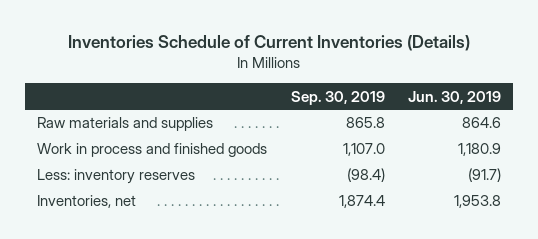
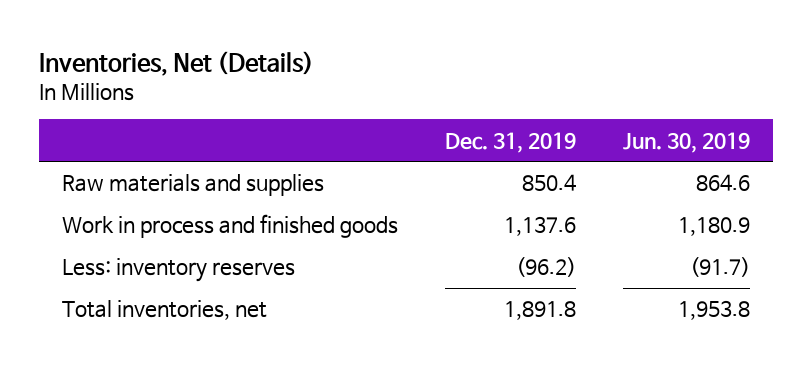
- Inventories Schedule of Current Inventories (Details)
+ Inventories, Net (Details)
- | Sep. 30, 2019 | Jun. 30, 2019
+ | Dec. 31, 2019 | Jun. 30, 2019
- Inventories, net | 1,874.4 | 1,953.8
+ Total inventories, net | 1,891.8 | 1,953.8

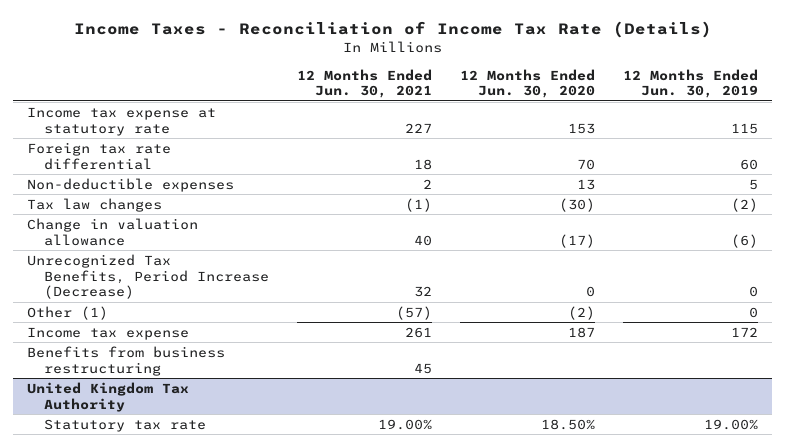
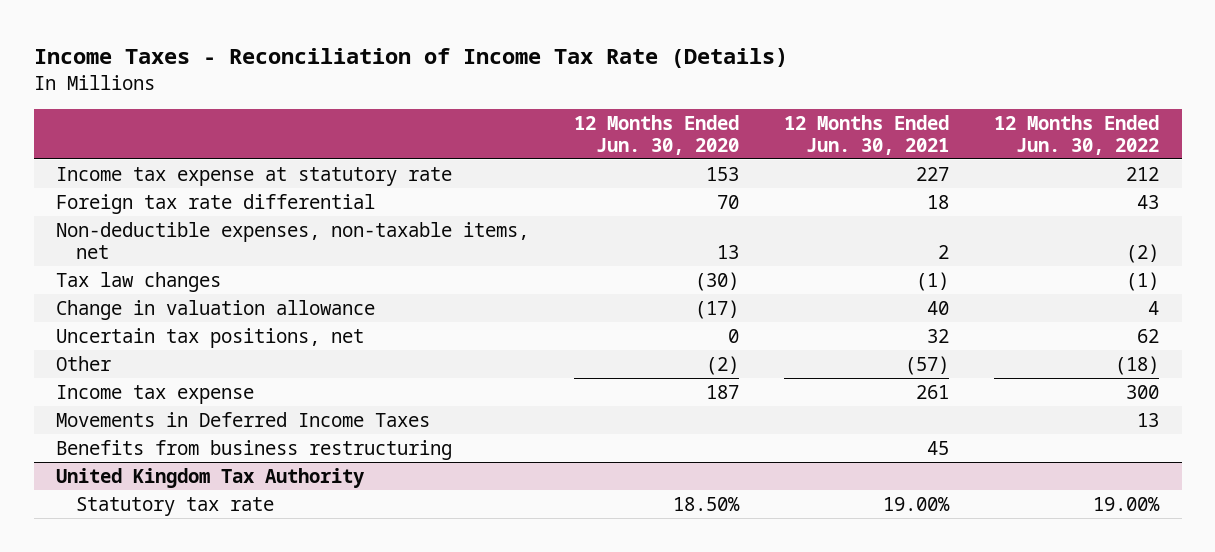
- | 12 Months Ended Jun. 30, 2021 | 12 Months Ended Jun. 30, 2020 | 12 Months Ended Jun. 30, 2019
+ | 12 Months Ended Jun. 30, 2020 | 12 Months Ended Jun. 30, 2021 | 12 Months Ended Jun. 30, 2022
- Non-deductible expenses | 2 | 13 | 5
+ Non-deductible expenses, non-taxable items, net | 13 | 2 | (2)
- Unrecognized Tax Benefits, Period Increase (Decrease) | 32 | 0 | 0
- Other (1) | (57) | (2) | 0
+ Uncertain tax positions, net | 0 | 32 | 62
+ Other | (2) | (57) | (18)
+ Movements in Deferred Income Taxes | | | 13

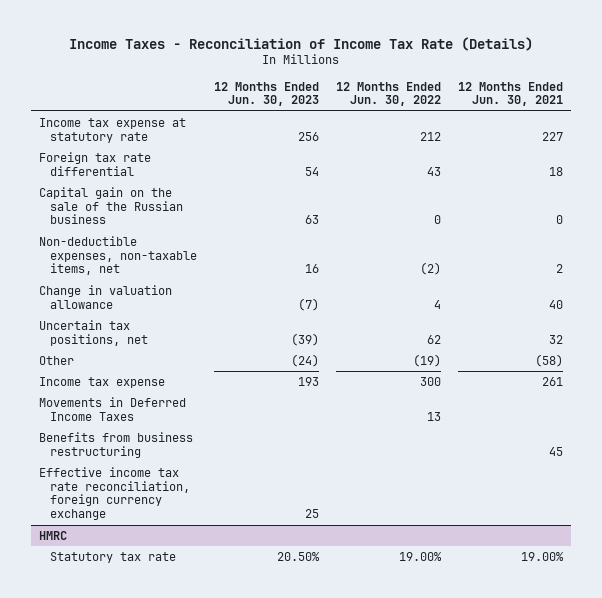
- | 12 Months Ended Jun. 30, 2020 | 12 Months Ended Jun. 30, 2021 | 12 Months Ended Jun. 30, 2022
+ | 12 Months Ended Jun. 30, 2023 | 12 Months Ended Jun. 30, 2022 | 12 Months Ended Jun. 30, 2021
+ Capital gain on the sale of the Russian business | 63 | 0 | 0
- Tax law changes | (30) | (1) | (1)
- Other | (2) | (57) | (18)
+ Other | (24) | (19) | (58)
- United Kingdom Tax Authority
+ Effective income tax rate reconciliation, foreign currency exchange | 25 | |
+ HMRC

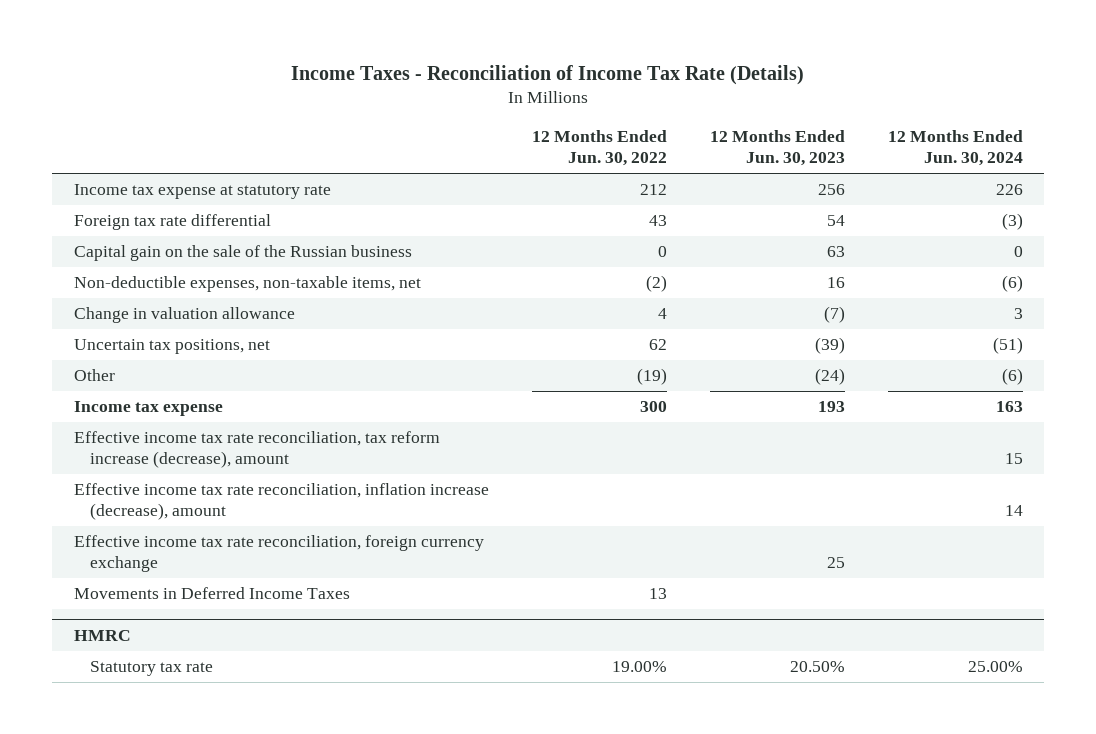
- | 12 Months Ended Jun. 30, 2023 | 12 Months Ended Jun. 30, 2022 | 12 Months Ended Jun. 30, 2021
+ | 12 Months Ended Jun. 30, 2022 | 12 Months Ended Jun. 30, 2023 | 12 Months Ended Jun. 30, 2024
- Benefits from business restructuring | | | 45
+ Effective income tax rate reconciliation, tax reform increase (decrease), amount | | | 15
+ Effective income tax rate reconciliation, inflation increase (decrease), amount | | | 14
moved down: Movements in Deferred Income Taxes | 13 | |

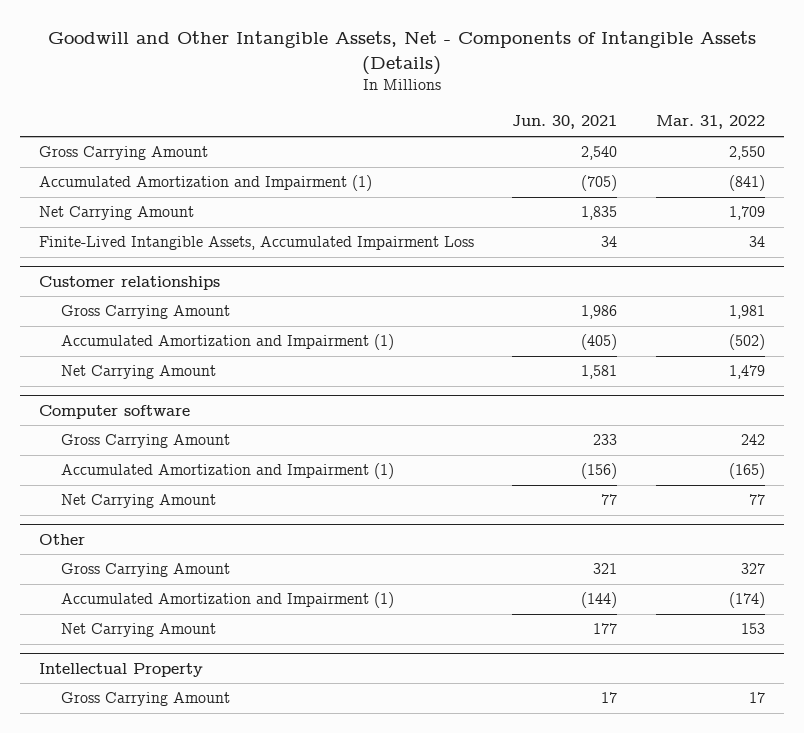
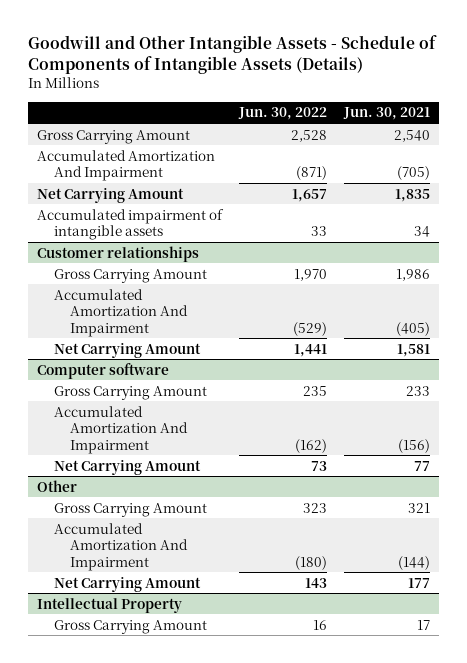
- Goodwill and Other Intangible Assets, Net - Components of Intangible Assets (Details)
+ Goodwill and Other Intangible Assets - Schedule of Components of Intangible Assets (Details)
- | Jun. 30, 2021 | Mar. 31, 2022
+ | Jun. 30, 2022 | Jun. 30, 2021
- Accumulated Amortization and Impairment (1) | (705) | (841)
+ Accumulated Amortization And Impairment | (871) | (705)
- Finite-Lived Intangible Assets, Accumulated Impairment Loss | 34 | 34
+ Accumulated impairment of intangible assets | 33 | 34
@ Customer relationships
- Accumulated Amortization and Impairment (1) | (405) | (502)
+ Accumulated Amortization And Impairment | (529) | (405)
@ Computer software
- Accumulated Amortization and Impairment (1) | (156) | (165)
+ Accumulated Amortization And Impairment | (162) | (156)
@ Other
- Accumulated Amortization and Impairment (1) | (144) | (174)
+ Accumulated Amortization And Impairment | (180) | (144)

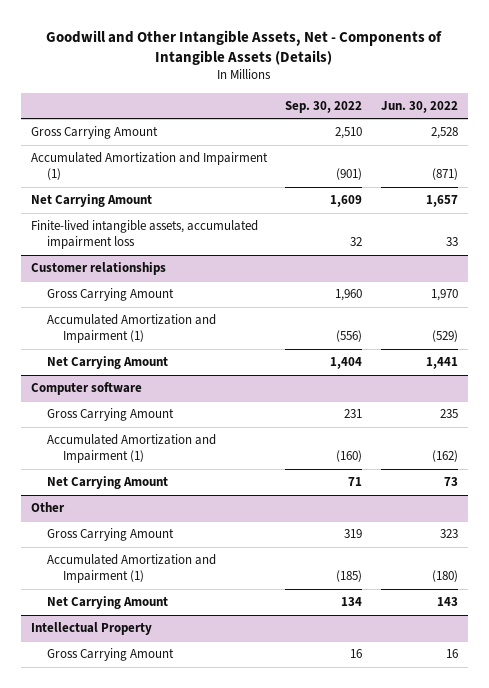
- Goodwill and Other Intangible Assets - Schedule of Components of Intangible Assets (Details)
+ Goodwill and Other Intangible Assets, Net - Components of Intangible Assets (Details)
- | Jun. 30, 2022 | Jun. 30, 2021
+ | Sep. 30, 2022 | Jun. 30, 2022
- Accumulated Amortization And Impairment | (871) | (705)
+ Accumulated Amortization and Impairment (1) | (901) | (871)
- Accumulated impairment of intangible assets | 33 | 34
+ Finite-lived intangible assets, accumulated impairment loss | 32 | 33
@ Customer relationships
- Accumulated Amortization And Impairment | (529) | (405)
+ Accumulated Amortization and Impairment (1) | (556) | (529)
@ Computer software
- Accumulated Amortization And Impairment | (162) | (156)
+ Accumulated Amortization and Impairment (1) | (160) | (162)
@ Other
- Accumulated Amortization And Impairment | (180) | (144)
+ Accumulated Amortization and Impairment (1) | (185) | (180)

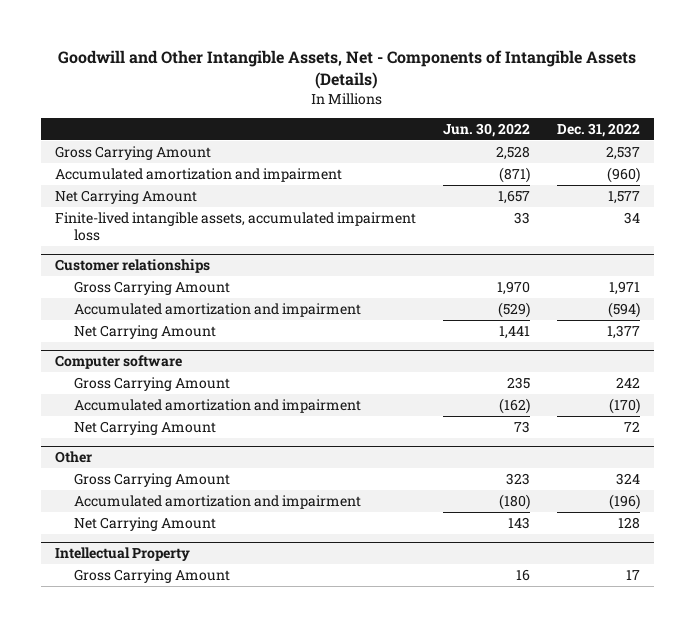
- | Sep. 30, 2022 | Jun. 30, 2022
+ | Jun. 30, 2022 | Dec. 31, 2022
- Accumulated Amortization and Impairment (1) | (901) | (871)
+ Accumulated amortization and impairment | (871) | (960)
@ Customer relationships
- Accumulated Amortization and Impairment (1) | (556) | (529)
+ Accumulated amortization and impairment | (529) | (594)
@ Computer software
- Accumulated Amortization and Impairment (1) | (160) | (162)
+ Accumulated amortization and impairment | (162) | (170)
@ Other
- Accumulated Amortization and Impairment (1) | (185) | (180)
+ Accumulated amortization and impairment | (180) | (196)

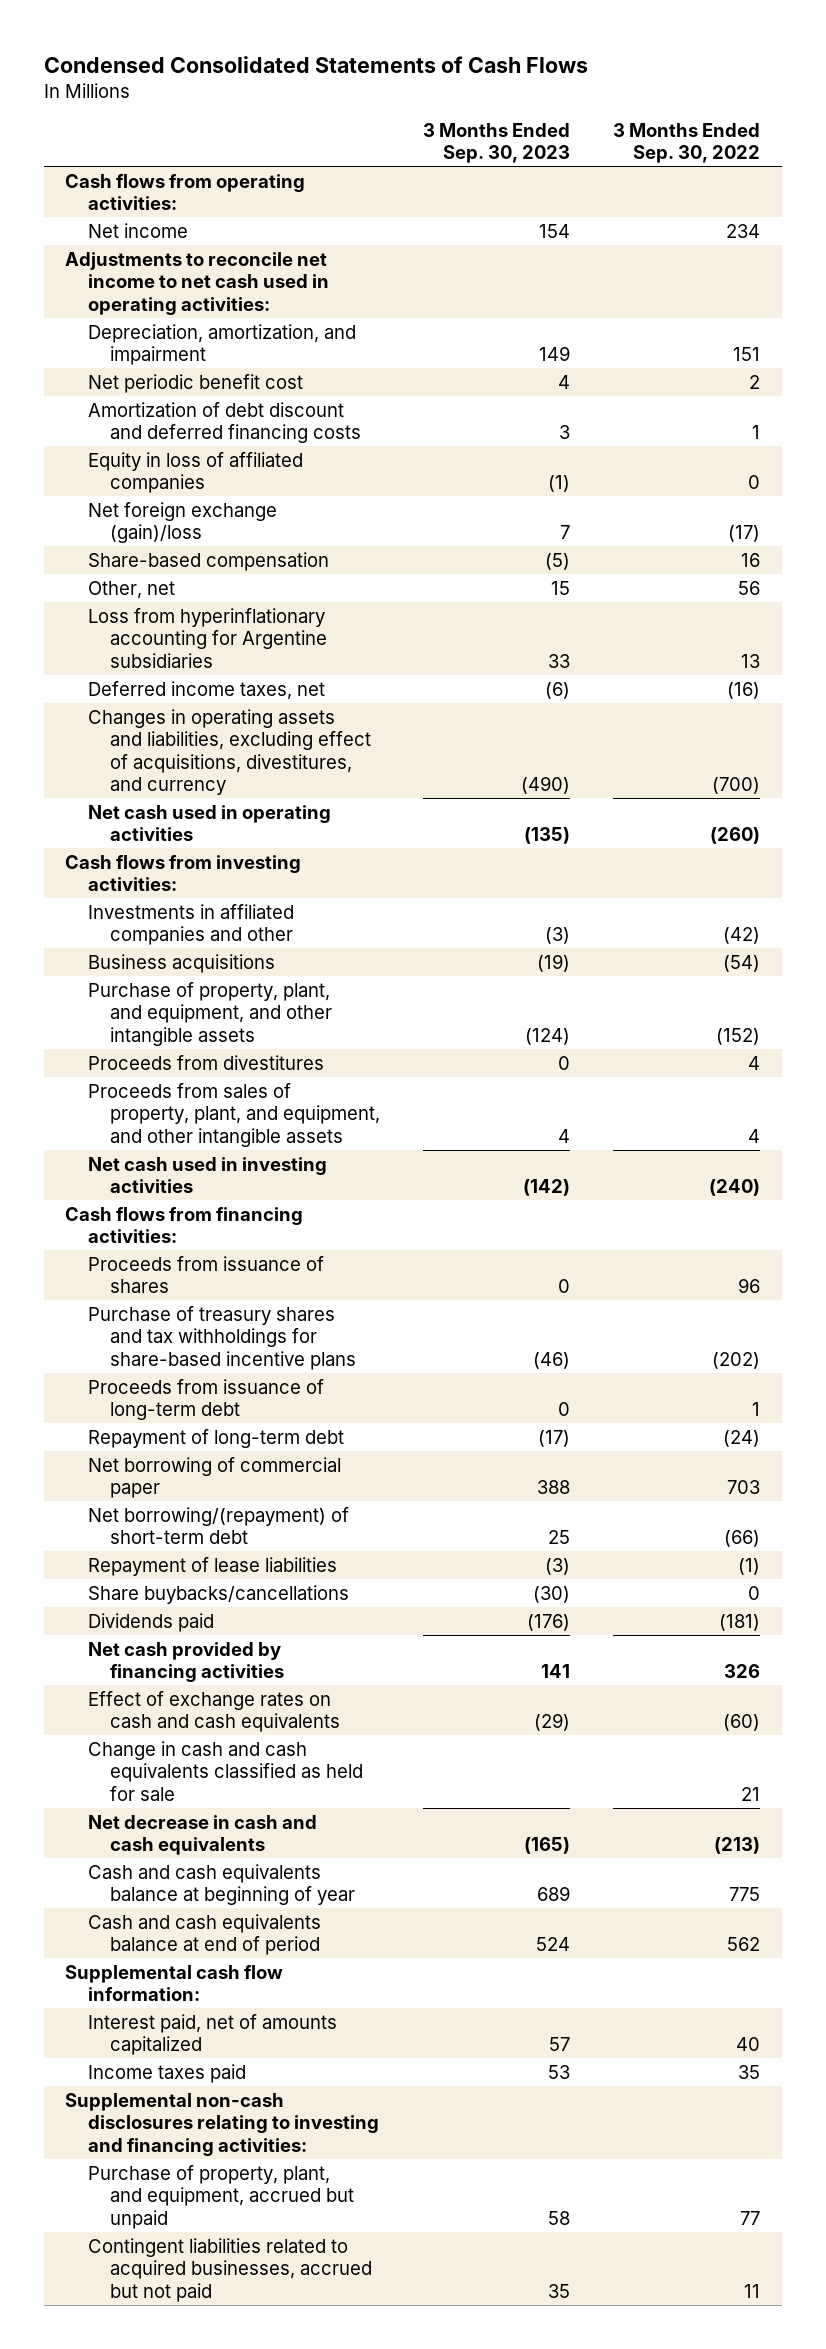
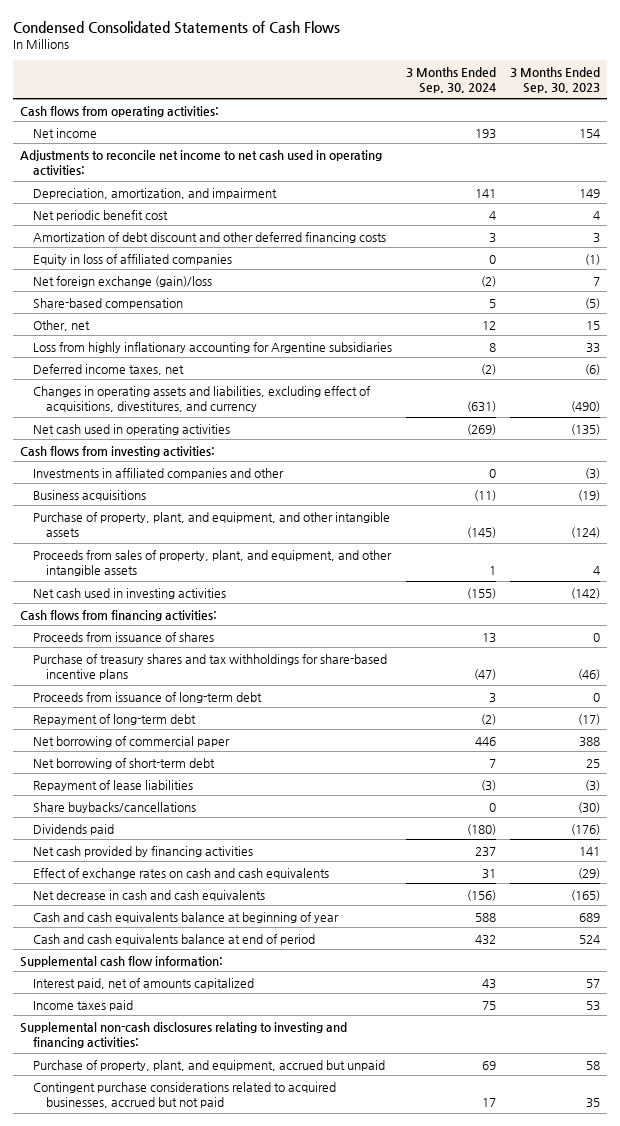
- | 3 Months Ended Sep. 30, 2023 | 3 Months Ended Sep. 30, 2022
+ | 3 Months Ended Sep. 30, 2024 | 3 Months Ended Sep. 30, 2023
- Amortization of debt discount and deferred financing costs | 3 | 1
+ Amortization of debt discount and other deferred financing costs | 3 | 3
- Loss from hyperinflationary accounting for Argentine subsidiaries | 33 | 13
+ Loss from highly inflationary accounting for Argentine subsidiaries | 8 | 33
- Proceeds from divestitures | 0 | 4
- Net borrowing/(repayment) of short-term debt | 25 | (66)
+ Net borrowing of short-term debt | 7 | 25
- Change in cash and cash equivalents classified as held for sale | | 21
- Contingent liabilities related to acquired businesses, accrued but not paid | 35 | 11
+ Contingent purchase considerations related to acquired businesses, accrued but not paid | 17 | 35

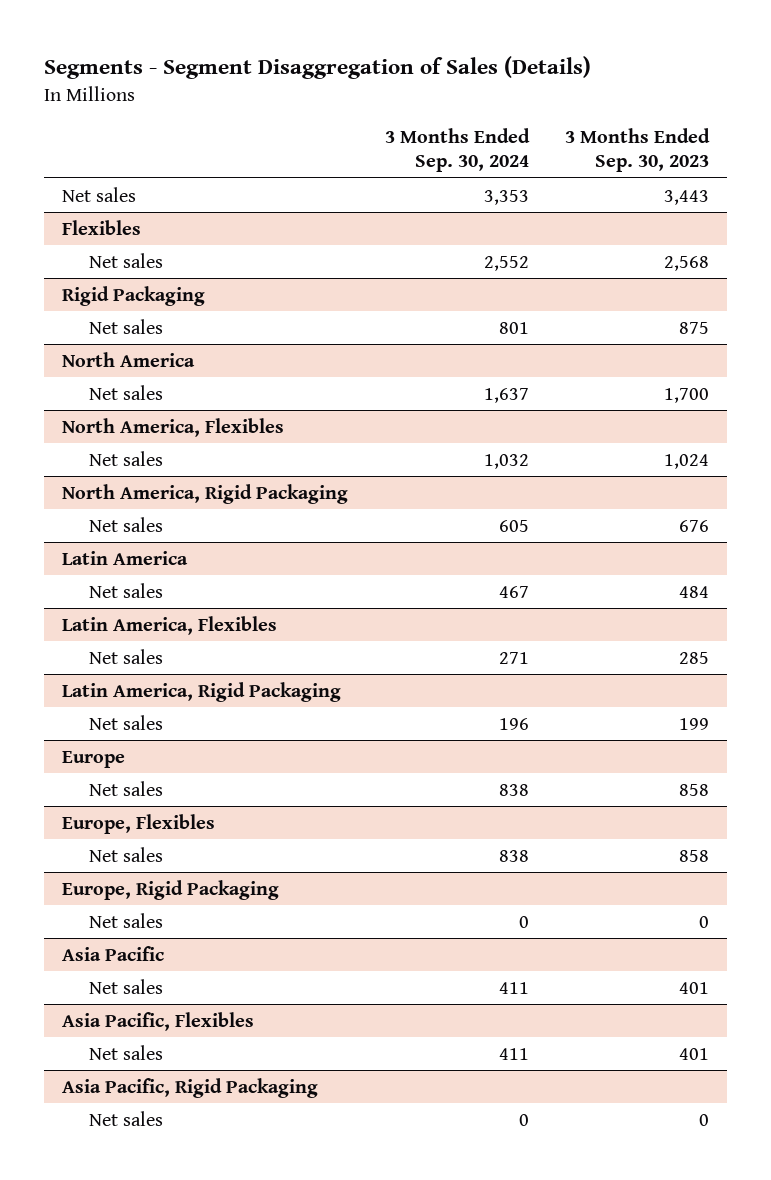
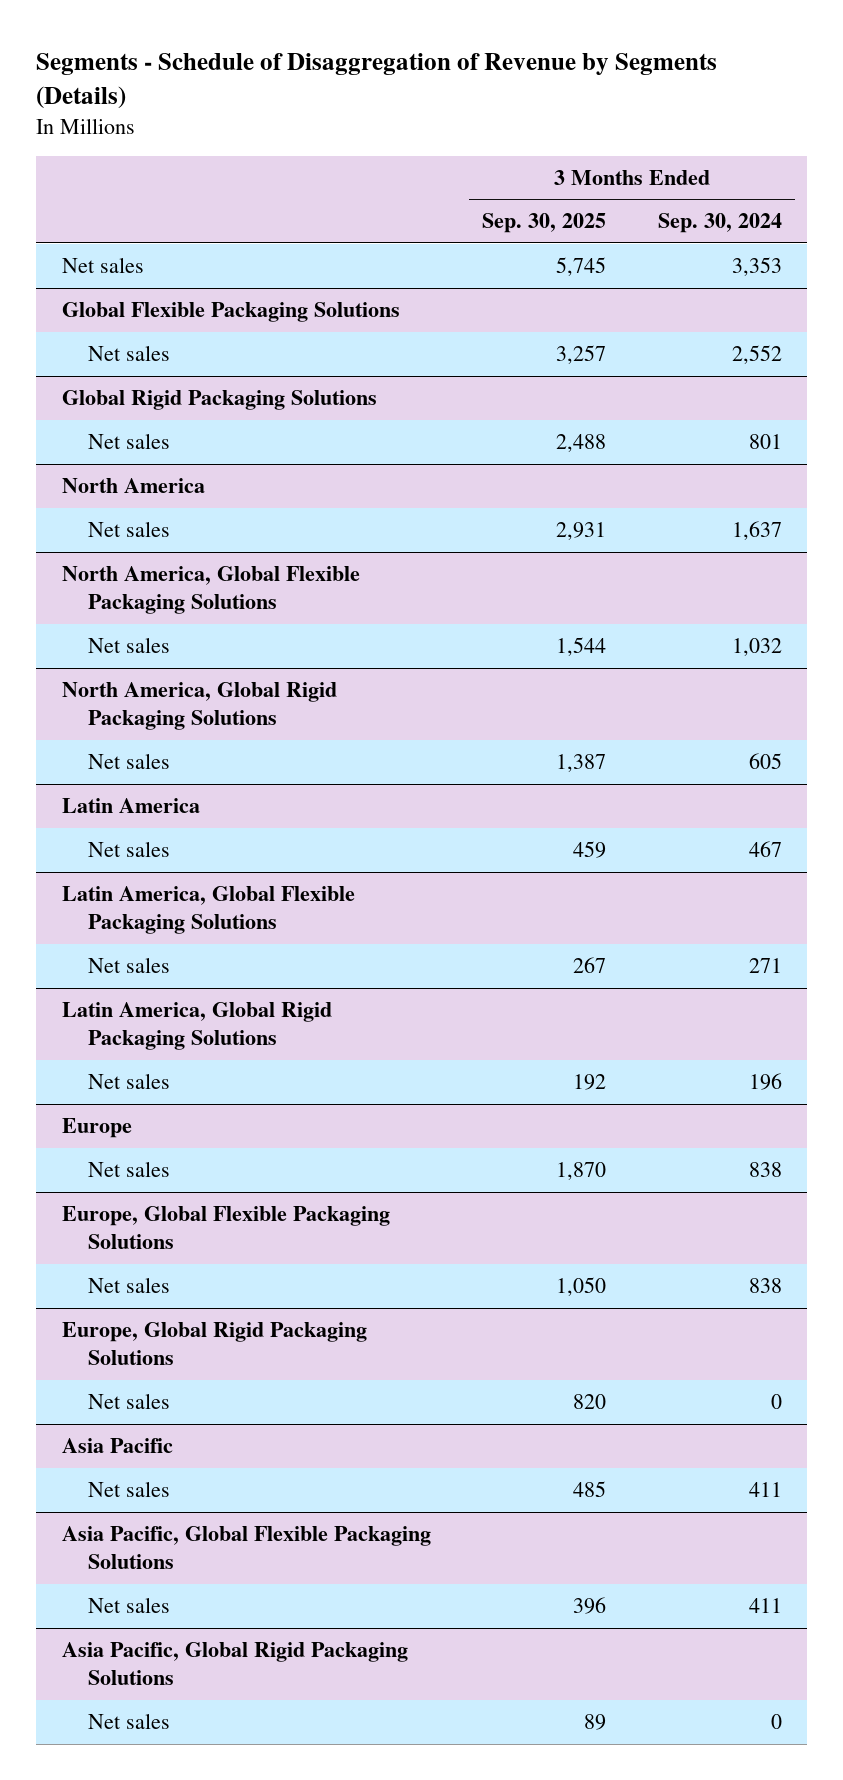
- Segments - Segment Disaggregation of Sales (Details)
+ Segments - Schedule of Disaggregation of Revenue by Segments (Details)
- | 3 Months Ended Sep. 30, 2024 | 3 Months Ended Sep. 30, 2023
+ | 3 Months Ended Sep. 30, 2025 | 3 Months Ended Sep. 30, 2024
- Flexibles
+ Global Flexible Packaging Solutions
- Rigid Packaging
+ Global Rigid Packaging Solutions
- North America, Flexibles
+ North America, Global Flexible Packaging Solutions
- North America, Rigid Packaging
+ North America, Global Rigid Packaging Solutions
- Latin America, Flexibles
+ Latin America, Global Flexible Packaging Solutions
- Latin America, Rigid Packaging
+ Latin America, Global Rigid Packaging Solutions
- Europe, Flexibles
+ Europe, Global Flexible Packaging Solutions
- Europe, Rigid Packaging
+ Europe, Global Rigid Packaging Solutions
- Asia Pacific, Flexibles
+ Asia Pacific, Global Flexible Packaging Solutions
- Asia Pacific, Rigid Packaging
+ Asia Pacific, Global Rigid Packaging Solutions

